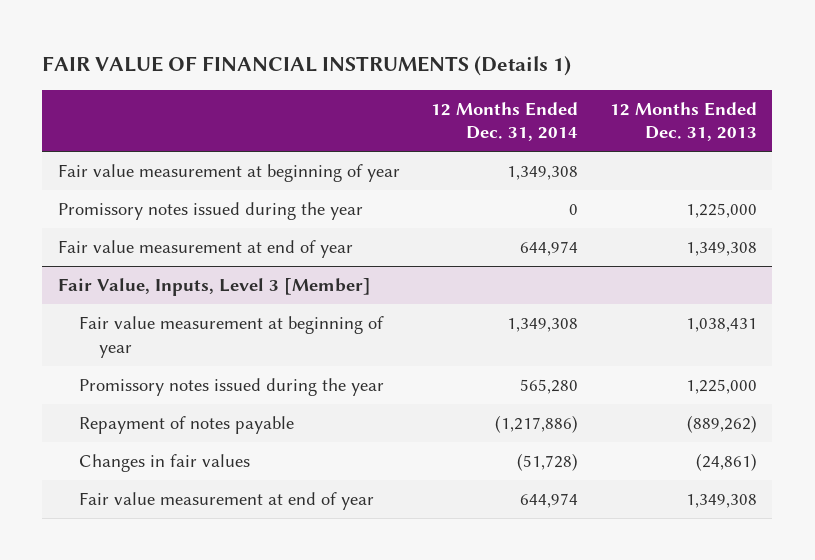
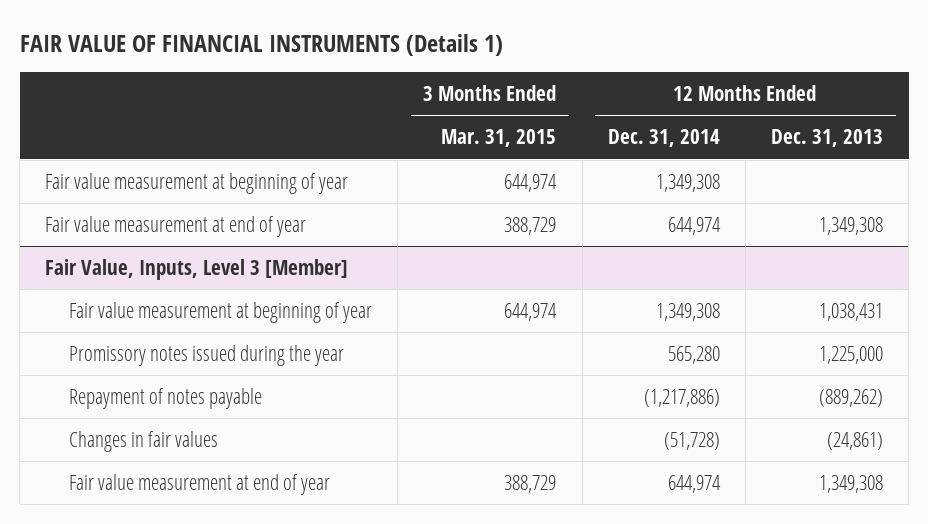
- | 12 Months Ended Dec. 31, 2014 | 12 Months Ended Dec. 31, 2013
+ | 3 Months Ended Mar. 31, 2015 | 12 Months Ended Dec. 31, 2014 | 12 Months Ended Dec. 31, 2013
- Promissory notes issued during the year | 0 | 1,225,000

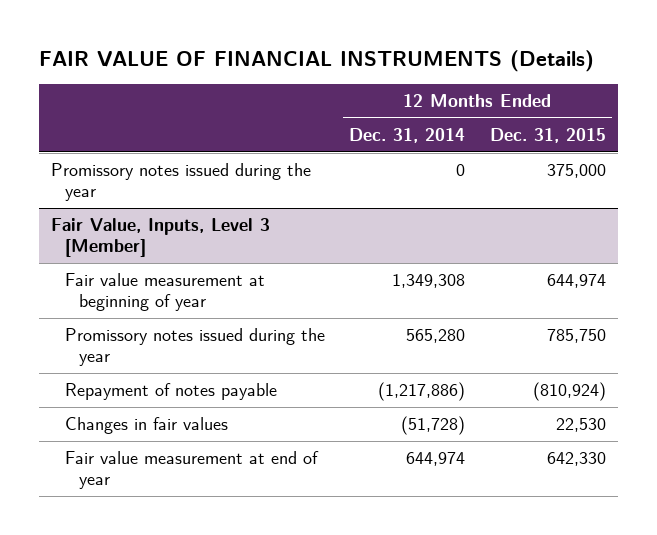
- FAIR VALUE OF FINANCIAL INSTRUMENTS (Details 1)
+ FAIR VALUE OF FINANCIAL INSTRUMENTS (Details)
- | 3 Months Ended Mar. 31, 2015 | 12 Months Ended Dec. 31, 2014 | 12 Months Ended Dec. 31, 2013
+ | 12 Months Ended Dec. 31, 2014 | 12 Months Ended Dec. 31, 2015
- Fair value measurement at beginning of year | 644,974 | 1,349,308 |
- Fair value measurement at end of year | 388,729 | 644,974 | 1,349,308
+ Promissory notes issued during the year | 0 | 375,000

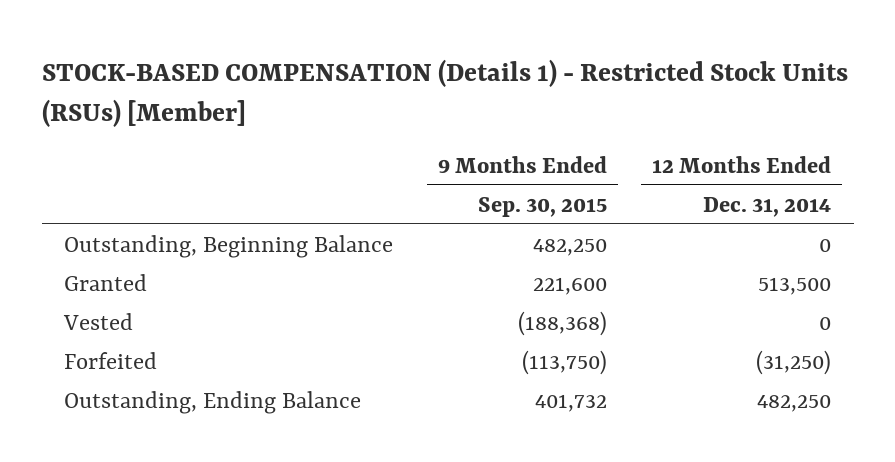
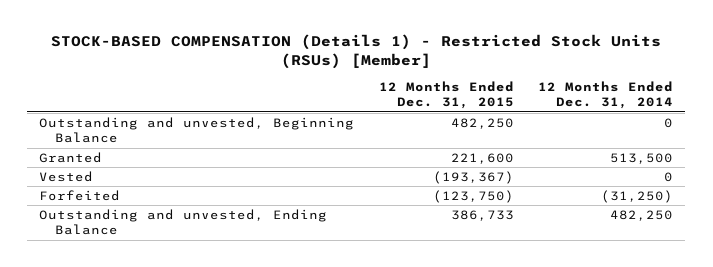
- | 9 Months Ended Sep. 30, 2015 | 12 Months Ended Dec. 31, 2014
+ | 12 Months Ended Dec. 31, 2015 | 12 Months Ended Dec. 31, 2014
- Outstanding, Beginning Balance | 482,250 | 0
+ Outstanding and unvested, Beginning Balance | 482,250 | 0
- Outstanding, Ending Balance | 401,732 | 482,250
+ Outstanding and unvested, Ending Balance | 386,733 | 482,250

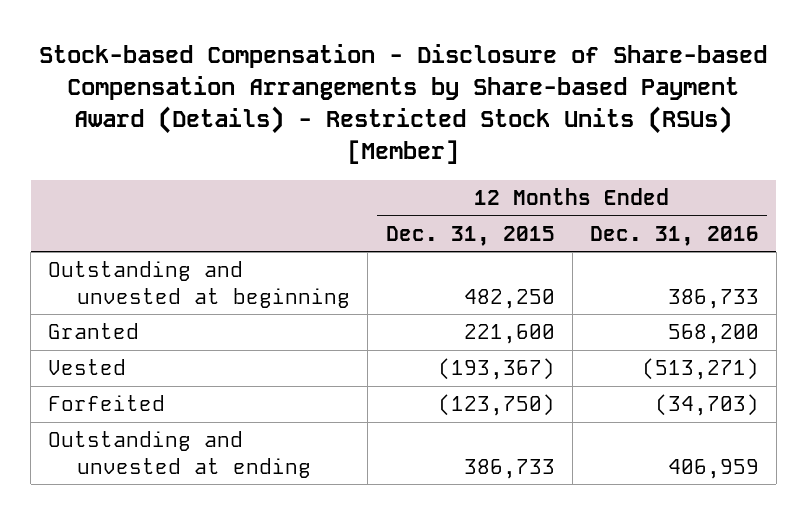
- STOCK-BASED COMPENSATION (Details 1) - Restricted Stock Units (RSUs) [Member]
+ Stock-based Compensation - Disclosure of Share-based Compensation Arrangements by Share-based Payment Award (Details) - Restricted Stock Units (RSUs) [Member]
- | 12 Months Ended Dec. 31, 2015 | 12 Months Ended Dec. 31, 2014
+ | 12 Months Ended Dec. 31, 2015 | 12 Months Ended Dec. 31, 2016
- Outstanding and unvested, Beginning Balance | 482,250 | 0
+ Outstanding and unvested at beginning | 482,250 | 386,733
- Outstanding and unvested, Ending Balance | 386,733 | 482,250
+ Outstanding and unvested at ending | 386,733 | 406,959

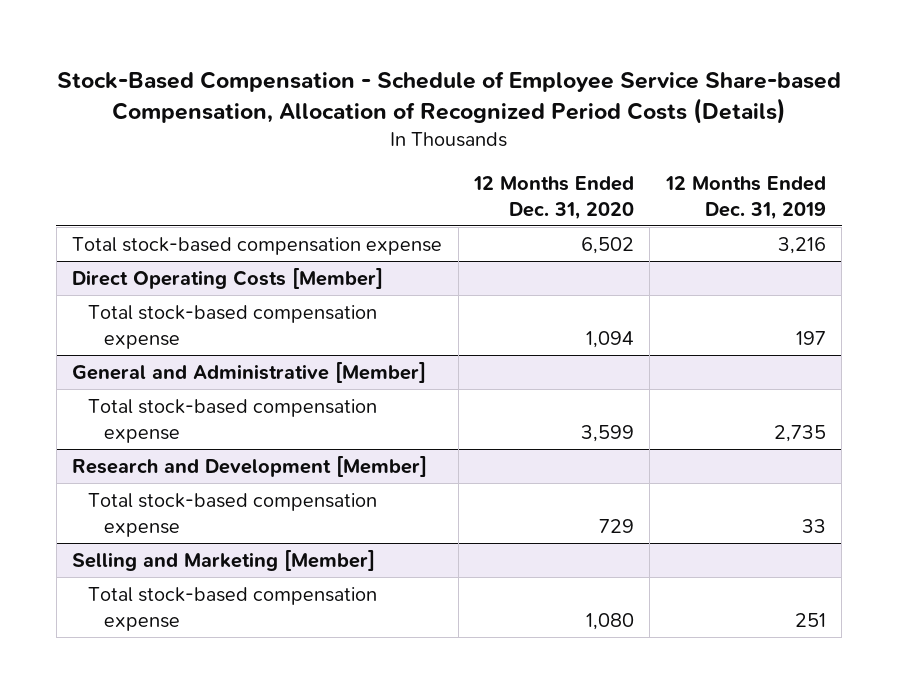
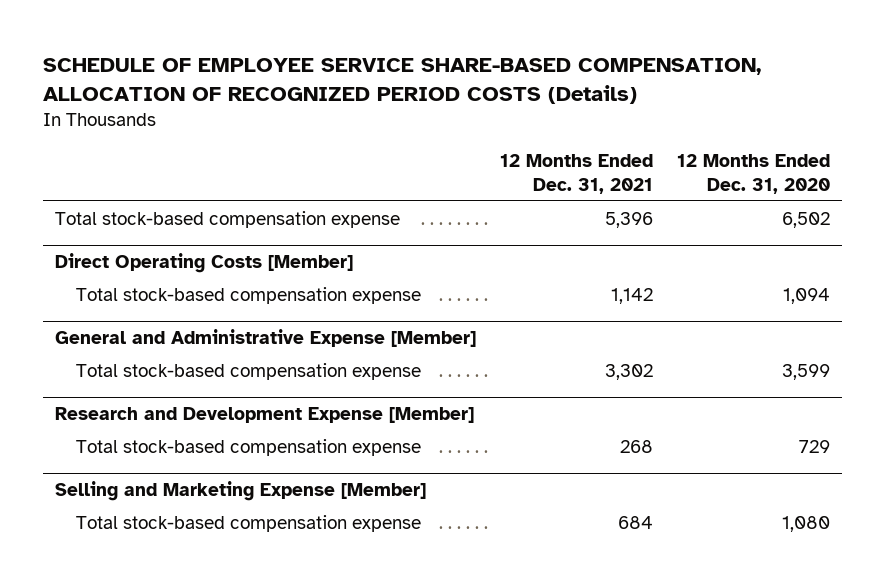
- Stock-Based Compensation - Schedule of Employee Service Share-based Compensation, Allocation of Recognized Period Costs (Details)
+ SCHEDULE OF EMPLOYEE SERVICE SHARE-BASED COMPENSATION, ALLOCATION OF RECOGNIZED PERIOD COSTS (Details)
- | 12 Months Ended Dec. 31, 2020 | 12 Months Ended Dec. 31, 2019
+ | 12 Months Ended Dec. 31, 2021 | 12 Months Ended Dec. 31, 2020
- General and Administrative [Member]
+ General and Administrative Expense [Member]
- Research and Development [Member]
+ Research and Development Expense [Member]
- Selling and Marketing [Member]
+ Selling and Marketing Expense [Member]

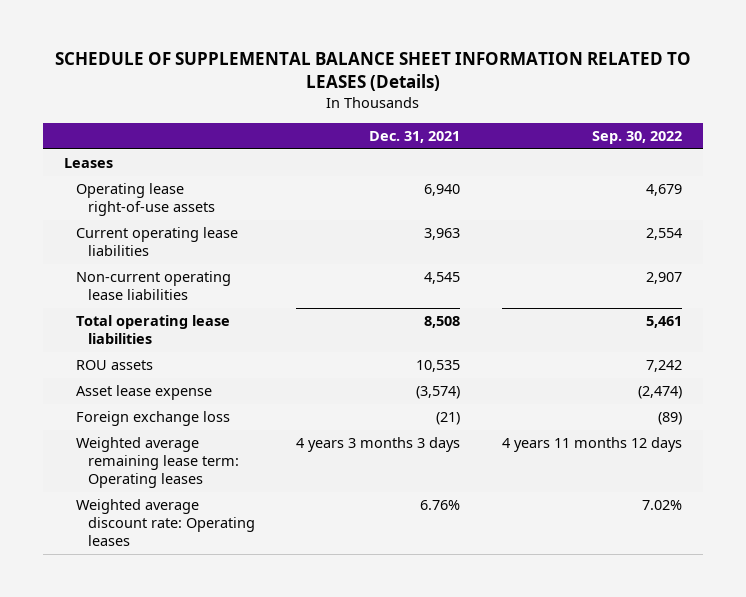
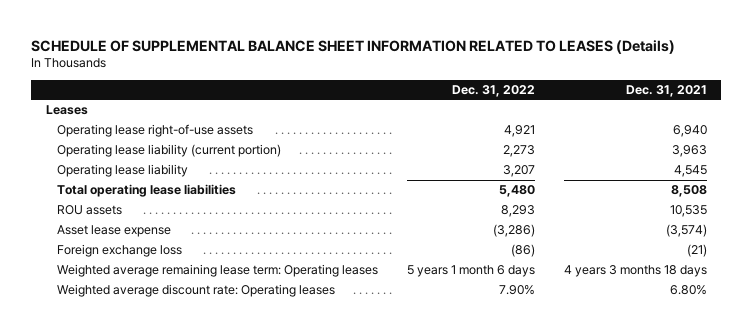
- | Dec. 31, 2021 | Sep. 30, 2022
+ | Dec. 31, 2022 | Dec. 31, 2021
- Current operating lease liabilities | 3,963 | 2,554
- Non-current operating lease liabilities | 4,545 | 2,907
+ Operating lease liability (current portion) | 2,273 | 3,963
+ Operating lease liability | 3,207 | 4,545
- Weighted average remaining lease term: Operating leases | 4 years 3 months 3 days | 4 years 11 months 12 days
- Weighted average discount rate: Operating leases | 6.76% | 7.02%
+ Weighted average remaining lease term: Operating leases | 5 years 1 month 6 days | 4 years 3 months 18 days
+ Weighted average discount rate: Operating leases | 7.90% | 6.80%

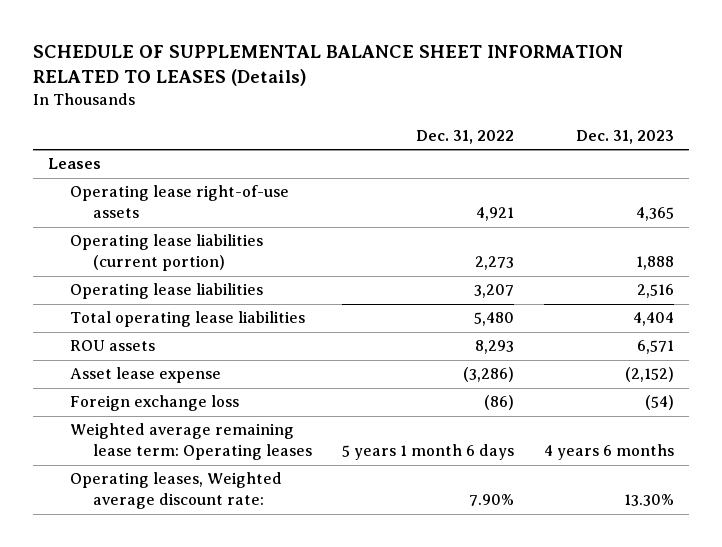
- | Dec. 31, 2022 | Dec. 31, 2021
+ | Dec. 31, 2022 | Dec. 31, 2023
- Operating lease liability (current portion) | 2,273 | 3,963
- Operating lease liability | 3,207 | 4,545
+ Operating lease liabilities (current portion) | 2,273 | 1,888
+ Operating lease liabilities | 3,207 | 2,516
- Weighted average discount rate: Operating leases | 7.90% | 6.80%
+ Operating leases, Weighted average discount rate: | 7.90% | 13.30%

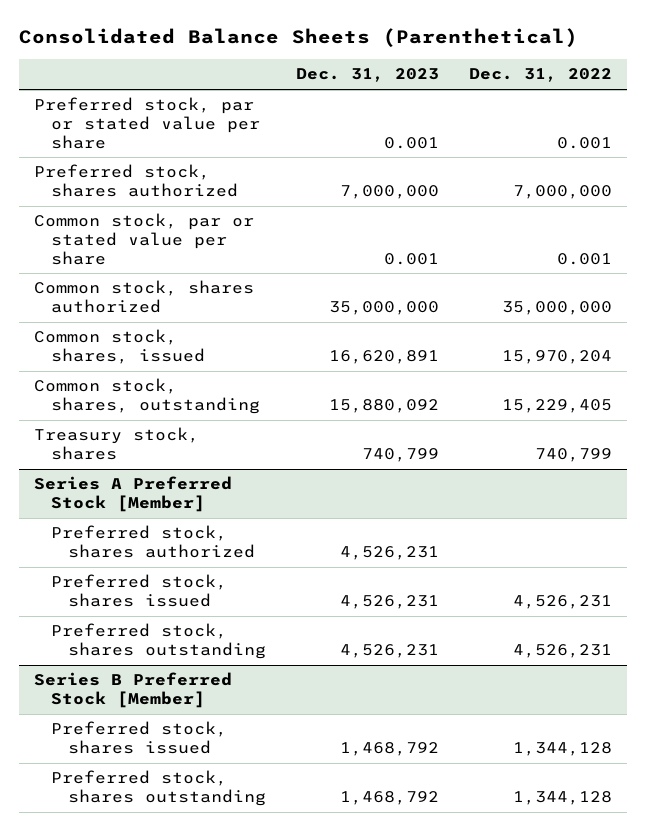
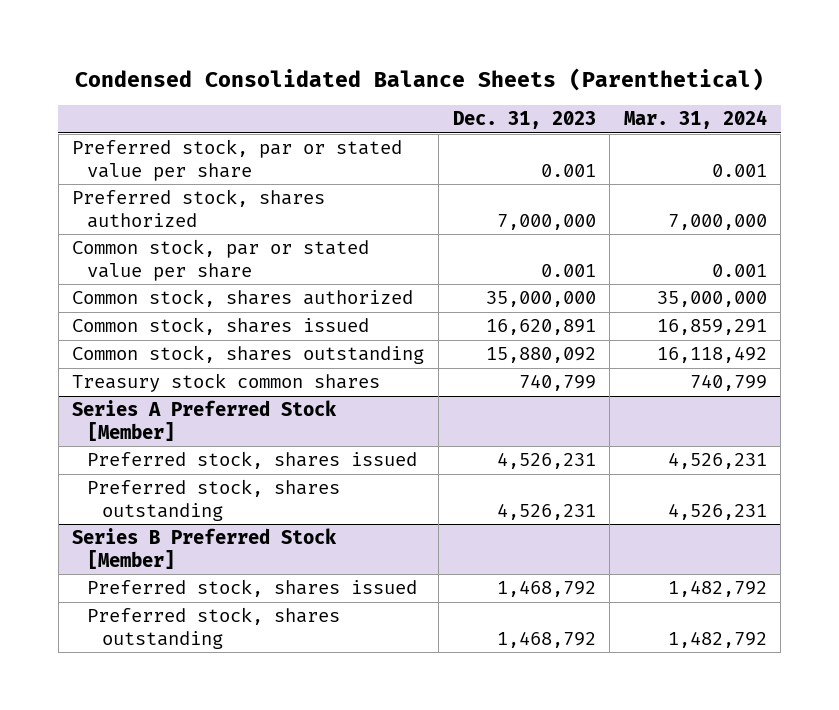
- Consolidated Balance Sheets (Parenthetical)
+ Condensed Consolidated Balance Sheets (Parenthetical)
- | Dec. 31, 2023 | Dec. 31, 2022
+ | Dec. 31, 2023 | Mar. 31, 2024
- Common stock, shares, issued | 16,620,891 | 15,970,204
- Common stock, shares, outstanding | 15,880,092 | 15,229,405
- Treasury stock, shares | 740,799 | 740,799
+ Common stock, shares issued | 16,620,891 | 16,859,291
+ Common stock, shares outstanding | 15,880,092 | 16,118,492
+ Treasury stock common shares | 740,799 | 740,799
@ Series A Preferred Stock [Member]
- Preferred stock, shares authorized | 4,526,231 |

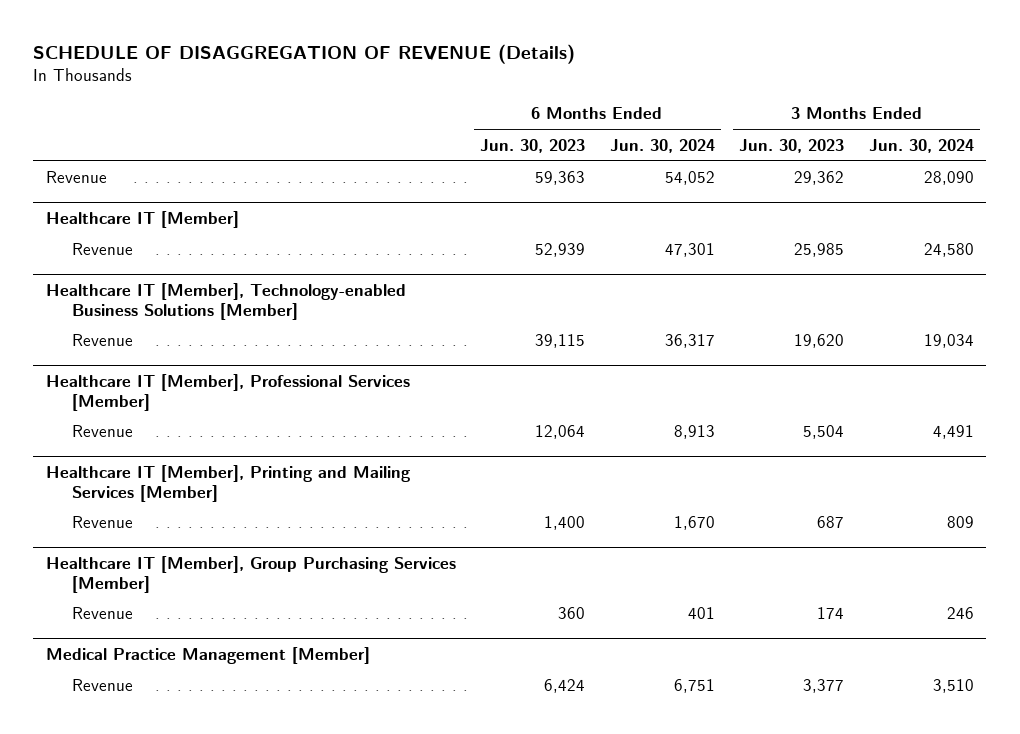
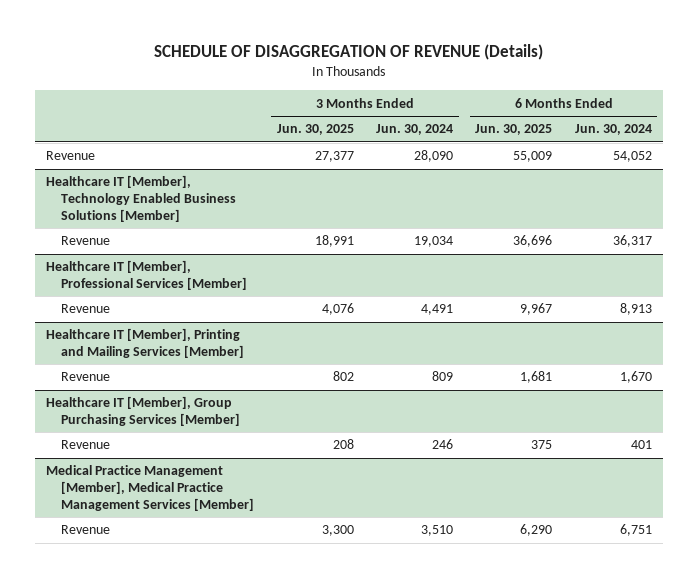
- | 6 Months Ended Jun. 30, 2023 | 6 Months Ended Jun. 30, 2024 | 3 Months Ended Jun. 30, 2023 | 3 Months Ended Jun. 30, 2024
+ | 3 Months Ended Jun. 30, 2025 | 3 Months Ended Jun. 30, 2024 | 6 Months Ended Jun. 30, 2025 | 6 Months Ended Jun. 30, 2024
- Healthcare IT [Member]
- Revenue | 52,939 | 47,301 | 25,985 | 24,580
- Healthcare IT [Member], Technology-enabled Business Solutions [Member]
+ Healthcare IT [Member], Technology Enabled Business Solutions [Member]
- Medical Practice Management [Member]
+ Medical Practice Management [Member], Medical Practice Management Services [Member]

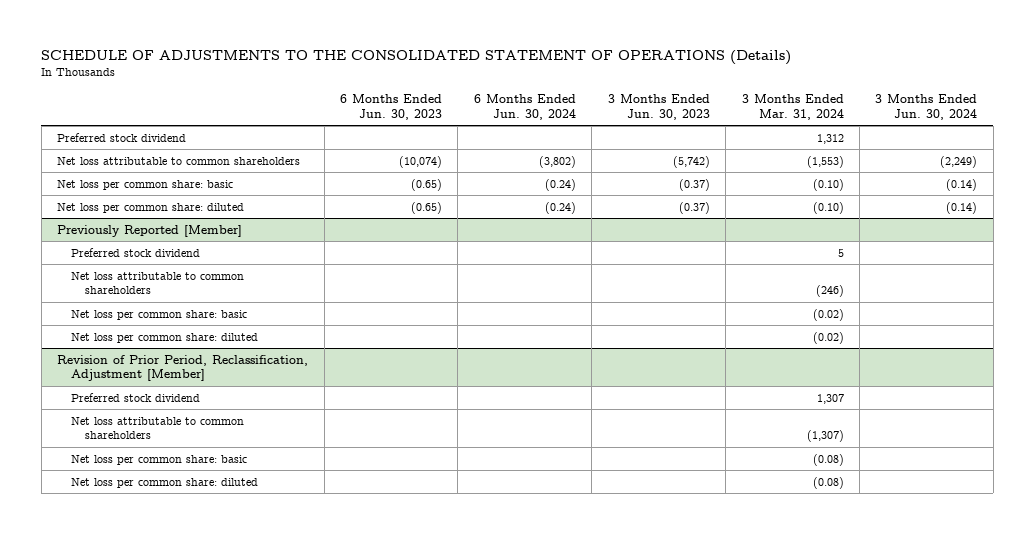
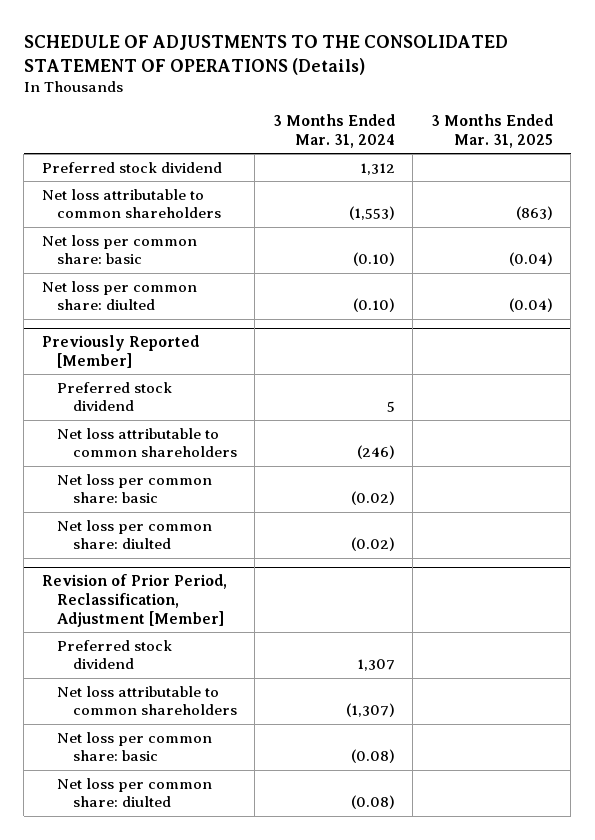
- | 6 Months Ended Jun. 30, 2023 | 6 Months Ended Jun. 30, 2024 | 3 Months Ended Jun. 30, 2023 | 3 Months Ended Mar. 31, 2024 | 3 Months Ended Jun. 30, 2024
+ | 3 Months Ended Mar. 31, 2024 | 3 Months Ended Mar. 31, 2025
- Net loss per common share: diluted | (0.65) | (0.24) | (0.37) | (0.10) | (0.14)
+ Net loss per common share: diulted | (0.10) | (0.04)
@ Previously Reported [Member]
- Net loss per common share: diluted | | | | (0.02) |
+ Net loss per common share: diulted | (0.02) |
@ Revision of Prior Period, Reclassification, Adjustment [Member]
- Net loss per common share: diluted | | | | (0.08) |
+ Net loss per common share: diulted | (0.08) |

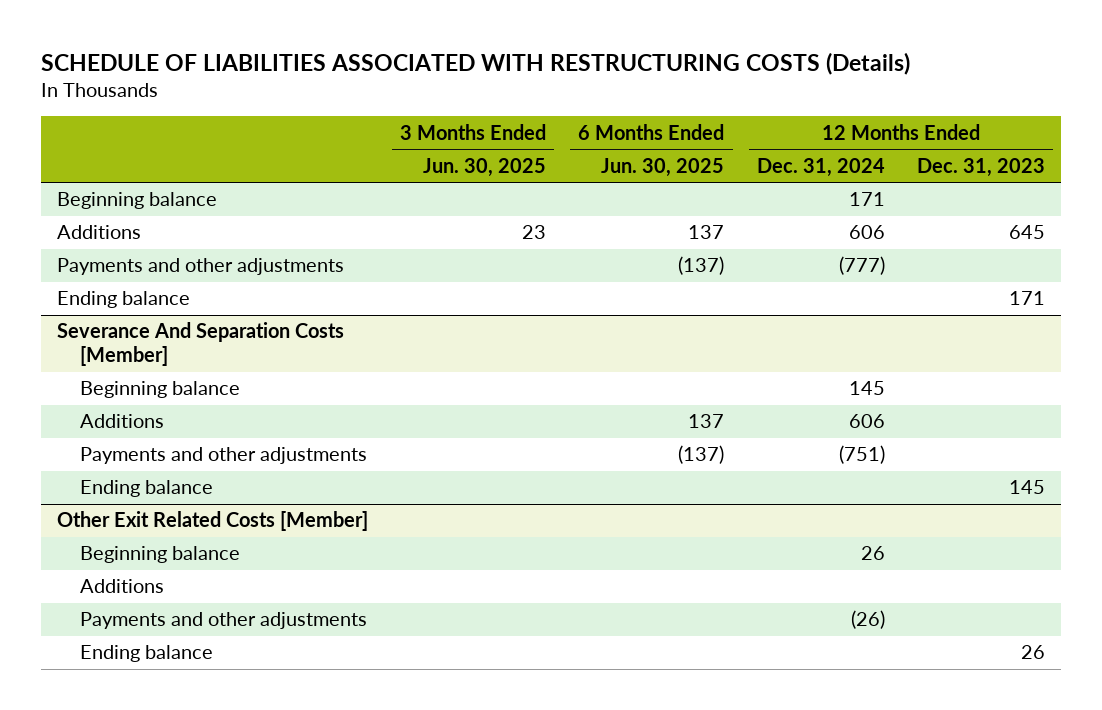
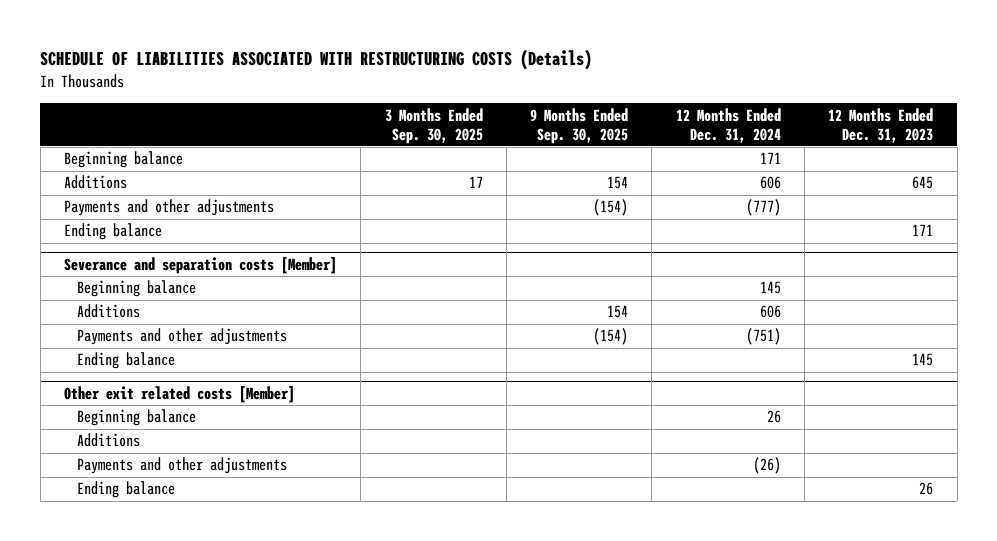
- | 3 Months Ended Jun. 30, 2025 | 6 Months Ended Jun. 30, 2025 | 12 Months Ended Dec. 31, 2024 | 12 Months Ended Dec. 31, 2023
+ | 3 Months Ended Sep. 30, 2025 | 9 Months Ended Sep. 30, 2025 | 12 Months Ended Dec. 31, 2024 | 12 Months Ended Dec. 31, 2023
- Severance And Separation Costs [Member]
+ Severance and separation costs [Member]
- Other Exit Related Costs [Member]
+ Other exit related costs [Member]

